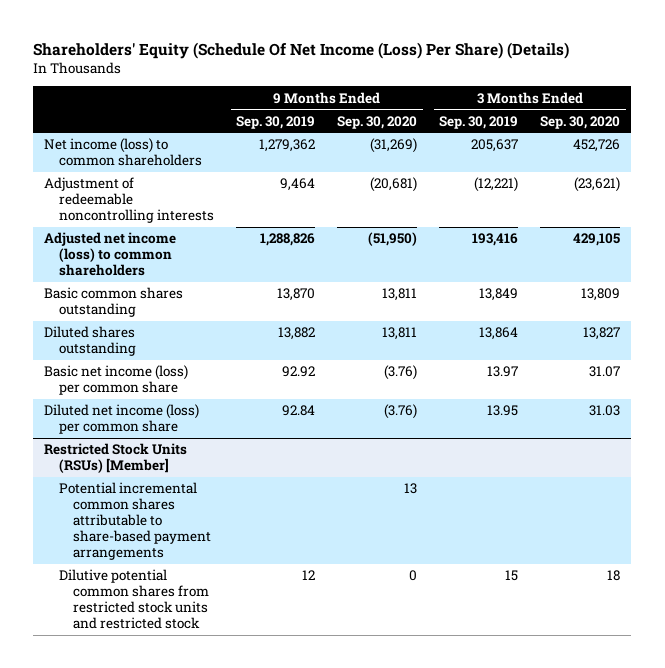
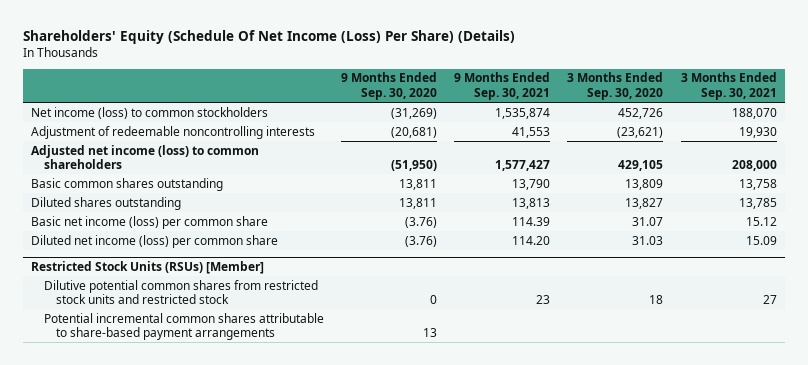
- | 9 Months Ended Sep. 30, 2019 | 9 Months Ended Sep. 30, 2020 | 3 Months Ended Sep. 30, 2019 | 3 Months Ended Sep. 30, 2020
+ | 9 Months Ended Sep. 30, 2020 | 9 Months Ended Sep. 30, 2021 | 3 Months Ended Sep. 30, 2020 | 3 Months Ended Sep. 30, 2021
- Net income (loss) to common shareholders | 1,279,362 | (31,269) | 205,637 | 452,726
+ Net income (loss) to common stockholders | (31,269) | 1,535,874 | 452,726 | 188,070
@ Restricted Stock Units (RSUs) [Member]
moved down: Potential incremental common shares attributable to share-based payment arrangements | 13 | | |

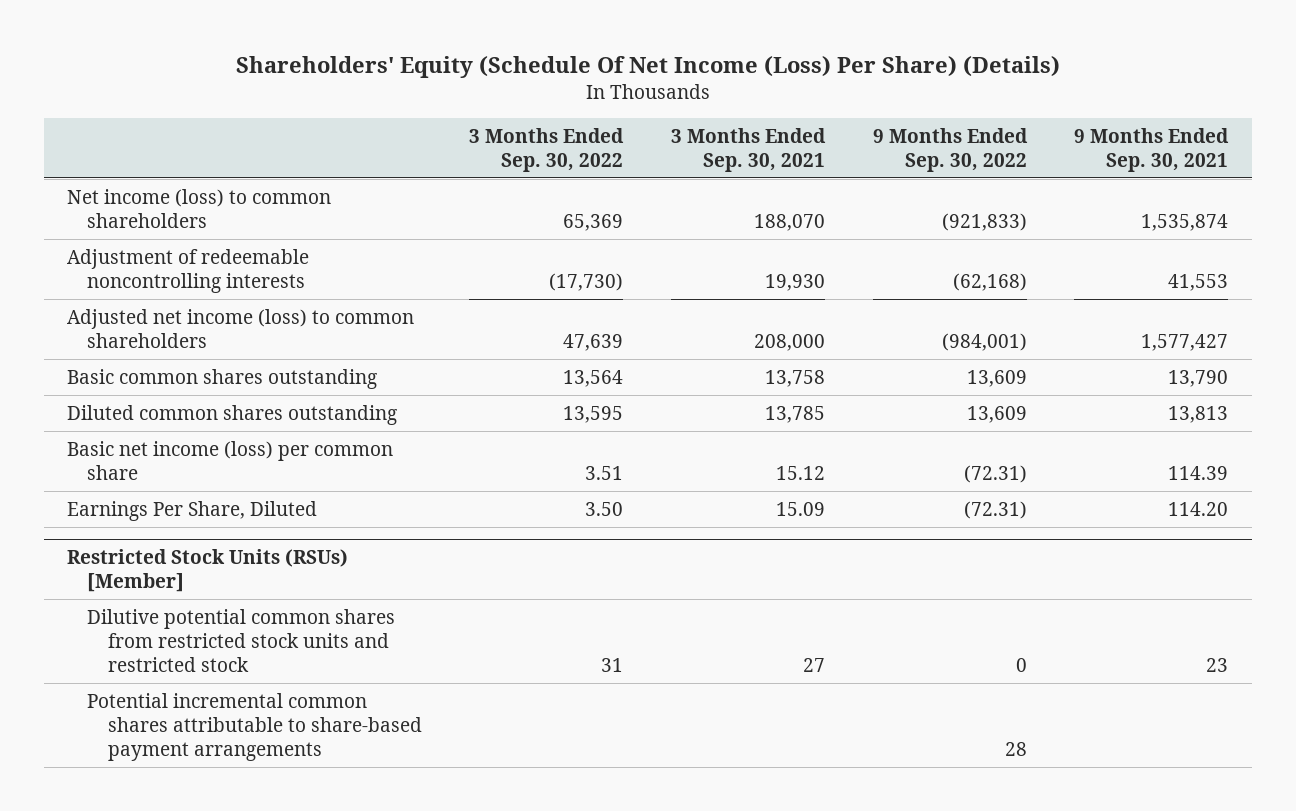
- | 9 Months Ended Sep. 30, 2020 | 9 Months Ended Sep. 30, 2021 | 3 Months Ended Sep. 30, 2020 | 3 Months Ended Sep. 30, 2021
+ | 3 Months Ended Sep. 30, 2022 | 3 Months Ended Sep. 30, 2021 | 9 Months Ended Sep. 30, 2022 | 9 Months Ended Sep. 30, 2021
- Net income (loss) to common stockholders | (31,269) | 1,535,874 | 452,726 | 188,070
+ Net income (loss) to common shareholders | 65,369 | 188,070 | (921,833) | 1,535,874
- Diluted shares outstanding | 13,811 | 13,813 | 13,827 | 13,785
+ Diluted common shares outstanding | 13,595 | 13,785 | 13,609 | 13,813
- Diluted net income (loss) per common share | (3.76) | 114.20 | 31.03 | 15.09
+ Earnings Per Share, Diluted | 3.50 | 15.09 | (72.31) | 114.20

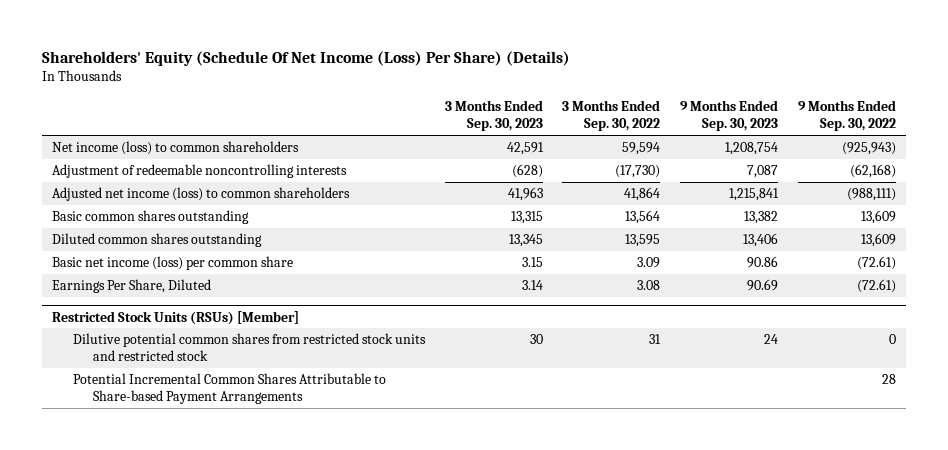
- | 3 Months Ended Sep. 30, 2022 | 3 Months Ended Sep. 30, 2021 | 9 Months Ended Sep. 30, 2022 | 9 Months Ended Sep. 30, 2021
+ | 3 Months Ended Sep. 30, 2023 | 3 Months Ended Sep. 30, 2022 | 9 Months Ended Sep. 30, 2023 | 9 Months Ended Sep. 30, 2022
- Net income (loss) to common shareholders | 65,369 | 188,070 | (921,833) | 1,535,874
+ Net income (loss) to common shareholders | 42,591 | 59,594 | 1,208,754 | (925,943)
- Adjusted net income (loss) to common shareholders | 47,639 | 208,000 | (984,001) | 1,577,427
+ Adjusted net income (loss) to common shareholders | 41,963 | 41,864 | 1,215,841 | (988,111)
- Basic net income (loss) per common share | 3.51 | 15.12 | (72.31) | 114.39
- Earnings Per Share, Diluted | 3.50 | 15.09 | (72.31) | 114.20
+ Basic net income (loss) per common share | 3.15 | 3.09 | 90.86 | (72.61)
+ Earnings Per Share, Diluted | 3.14 | 3.08 | 90.69 | (72.61)
@ Restricted Stock Units (RSUs) [Member]
- Potential incremental common shares attributable to share-based payment arrangements | | | 28 |
+ Potential Incremental Common Shares Attributable to Share-based Payment Arrangements | | | | 28

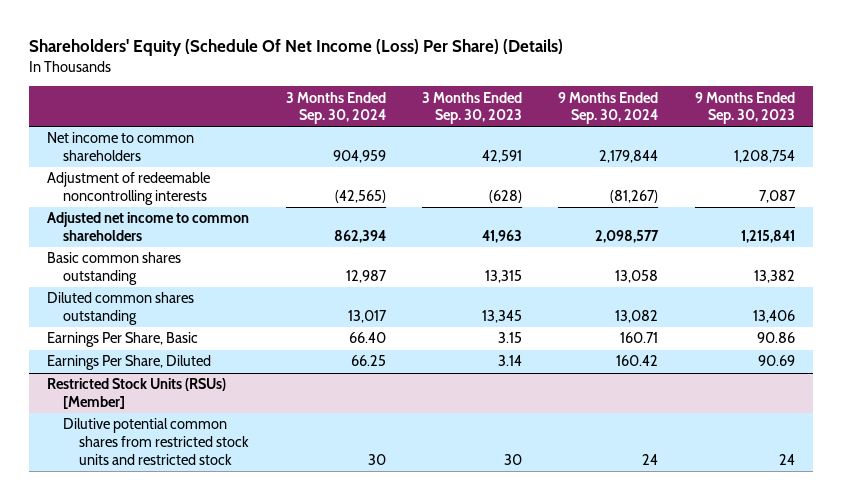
- | 3 Months Ended Sep. 30, 2023 | 3 Months Ended Sep. 30, 2022 | 9 Months Ended Sep. 30, 2023 | 9 Months Ended Sep. 30, 2022
+ | 3 Months Ended Sep. 30, 2024 | 3 Months Ended Sep. 30, 2023 | 9 Months Ended Sep. 30, 2024 | 9 Months Ended Sep. 30, 2023
- Net income (loss) to common shareholders | 42,591 | 59,594 | 1,208,754 | (925,943)
+ Net income to common shareholders | 904,959 | 42,591 | 2,179,844 | 1,208,754
- Adjusted net income (loss) to common shareholders | 41,963 | 41,864 | 1,215,841 | (988,111)
+ Adjusted net income to common shareholders | 862,394 | 41,963 | 2,098,577 | 1,215,841
- Basic net income (loss) per common share | 3.15 | 3.09 | 90.86 | (72.61)
+ Earnings Per Share, Basic | 66.40 | 3.15 | 160.71 | 90.86
@ Restricted Stock Units (RSUs) [Member]
- Potential Incremental Common Shares Attributable to Share-based Payment Arrangements | | | | 28

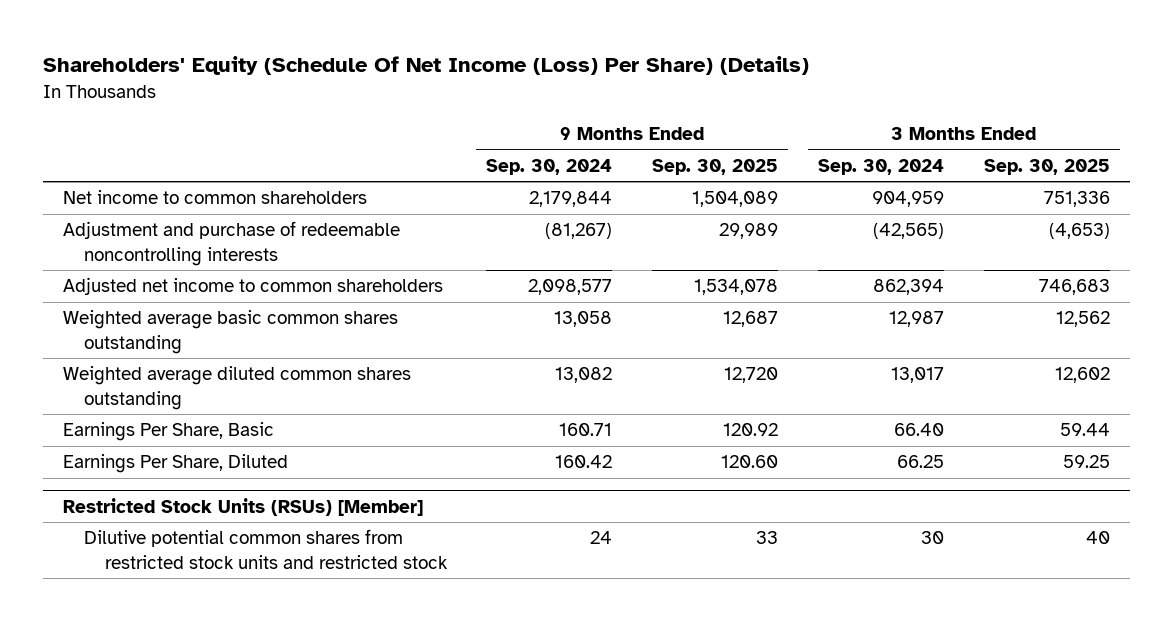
- | 3 Months Ended Sep. 30, 2024 | 3 Months Ended Sep. 30, 2023 | 9 Months Ended Sep. 30, 2024 | 9 Months Ended Sep. 30, 2023
+ | 9 Months Ended Sep. 30, 2024 | 9 Months Ended Sep. 30, 2025 | 3 Months Ended Sep. 30, 2024 | 3 Months Ended Sep. 30, 2025
- Adjustment of redeemable noncontrolling interests | (42,565) | (628) | (81,267) | 7,087
+ Adjustment and purchase of redeemable noncontrolling interests | (81,267) | 29,989 | (42,565) | (4,653)
- Basic common shares outstanding | 12,987 | 13,315 | 13,058 | 13,382
- Diluted common shares outstanding | 13,017 | 13,345 | 13,082 | 13,406
+ Weighted average basic common shares outstanding | 13,058 | 12,687 | 12,987 | 12,562
+ Weighted average diluted common shares outstanding | 13,082 | 12,720 | 13,017 | 12,602

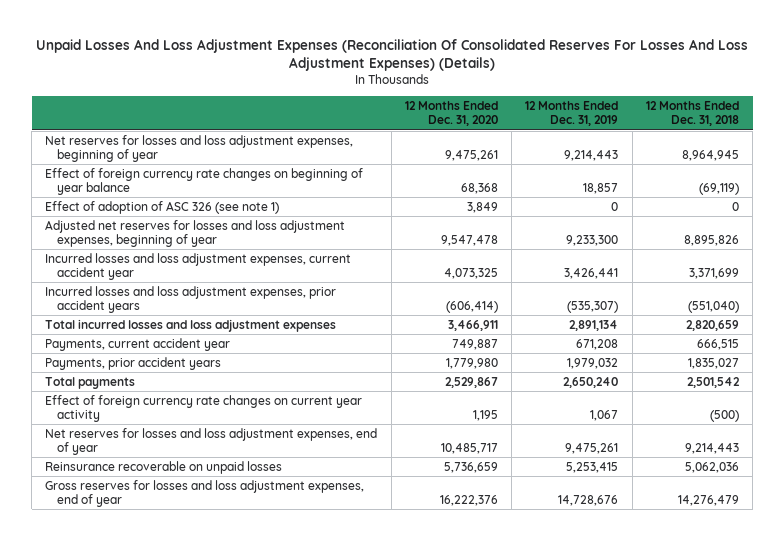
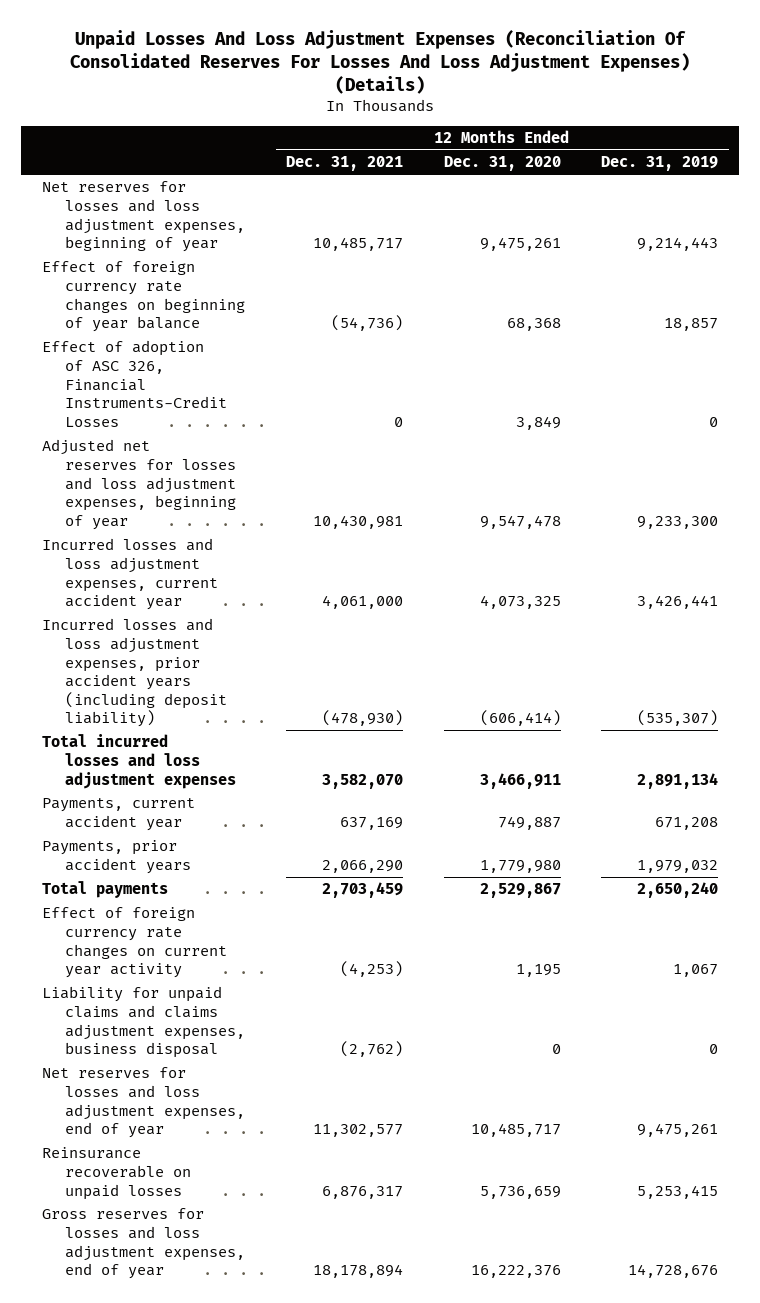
- | 12 Months Ended Dec. 31, 2020 | 12 Months Ended Dec. 31, 2019 | 12 Months Ended Dec. 31, 2018
+ | 12 Months Ended Dec. 31, 2021 | 12 Months Ended Dec. 31, 2020 | 12 Months Ended Dec. 31, 2019
- Effect of adoption of ASC 326 (see note 1) | 3,849 | 0 | 0
+ Effect of adoption of ASC 326, Financial Instruments-Credit Losses | 0 | 3,849 | 0
- Incurred losses and loss adjustment expenses, prior accident years | (606,414) | (535,307) | (551,040)
+ Incurred losses and loss adjustment expenses, prior accident years (including deposit liability) | (478,930) | (606,414) | (535,307)
+ Liability for unpaid claims and claims adjustment expenses, business disposal | (2,762) | 0 | 0

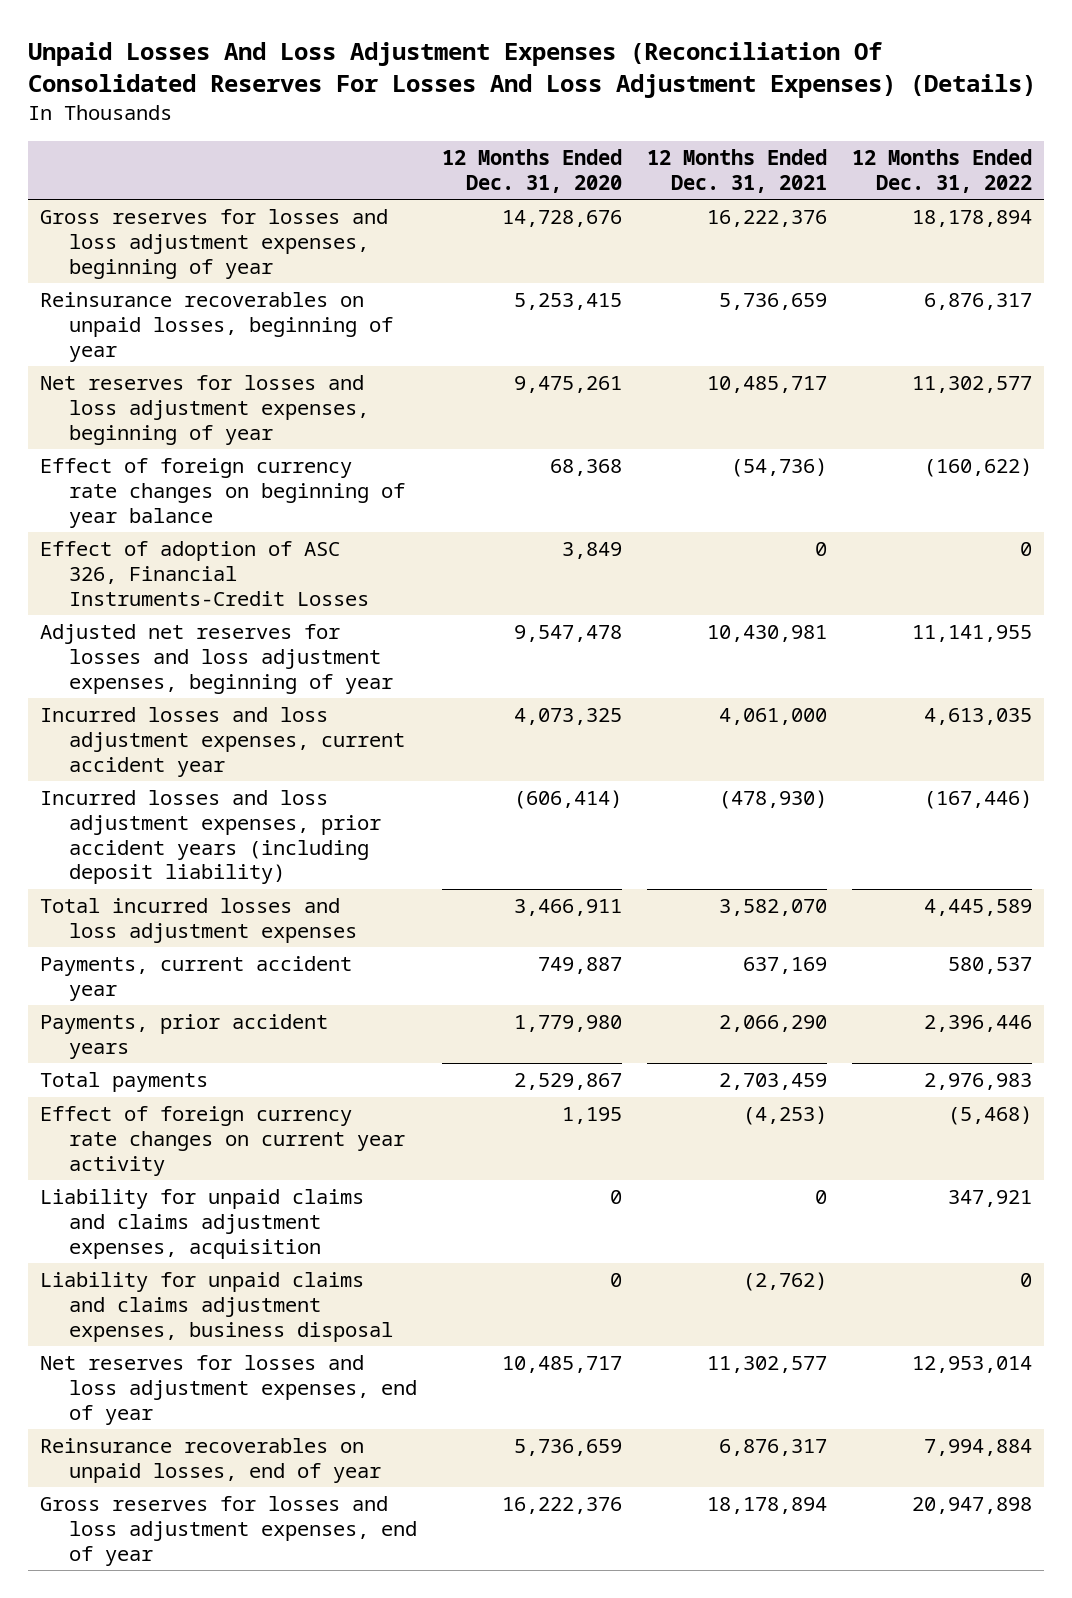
- | 12 Months Ended Dec. 31, 2021 | 12 Months Ended Dec. 31, 2020 | 12 Months Ended Dec. 31, 2019
+ | 12 Months Ended Dec. 31, 2020 | 12 Months Ended Dec. 31, 2021 | 12 Months Ended Dec. 31, 2022
+ Gross reserves for losses and loss adjustment expenses, beginning of year | 14,728,676 | 16,222,376 | 18,178,894
+ Reinsurance recoverables on unpaid losses, beginning of year | 5,253,415 | 5,736,659 | 6,876,317
+ Liability for unpaid claims and claims adjustment expenses, acquisition | 0 | 0 | 347,921
- Reinsurance recoverable on unpaid losses | 6,876,317 | 5,736,659 | 5,253,415
+ Reinsurance recoverables on unpaid losses, end of year | 5,736,659 | 6,876,317 | 7,994,884

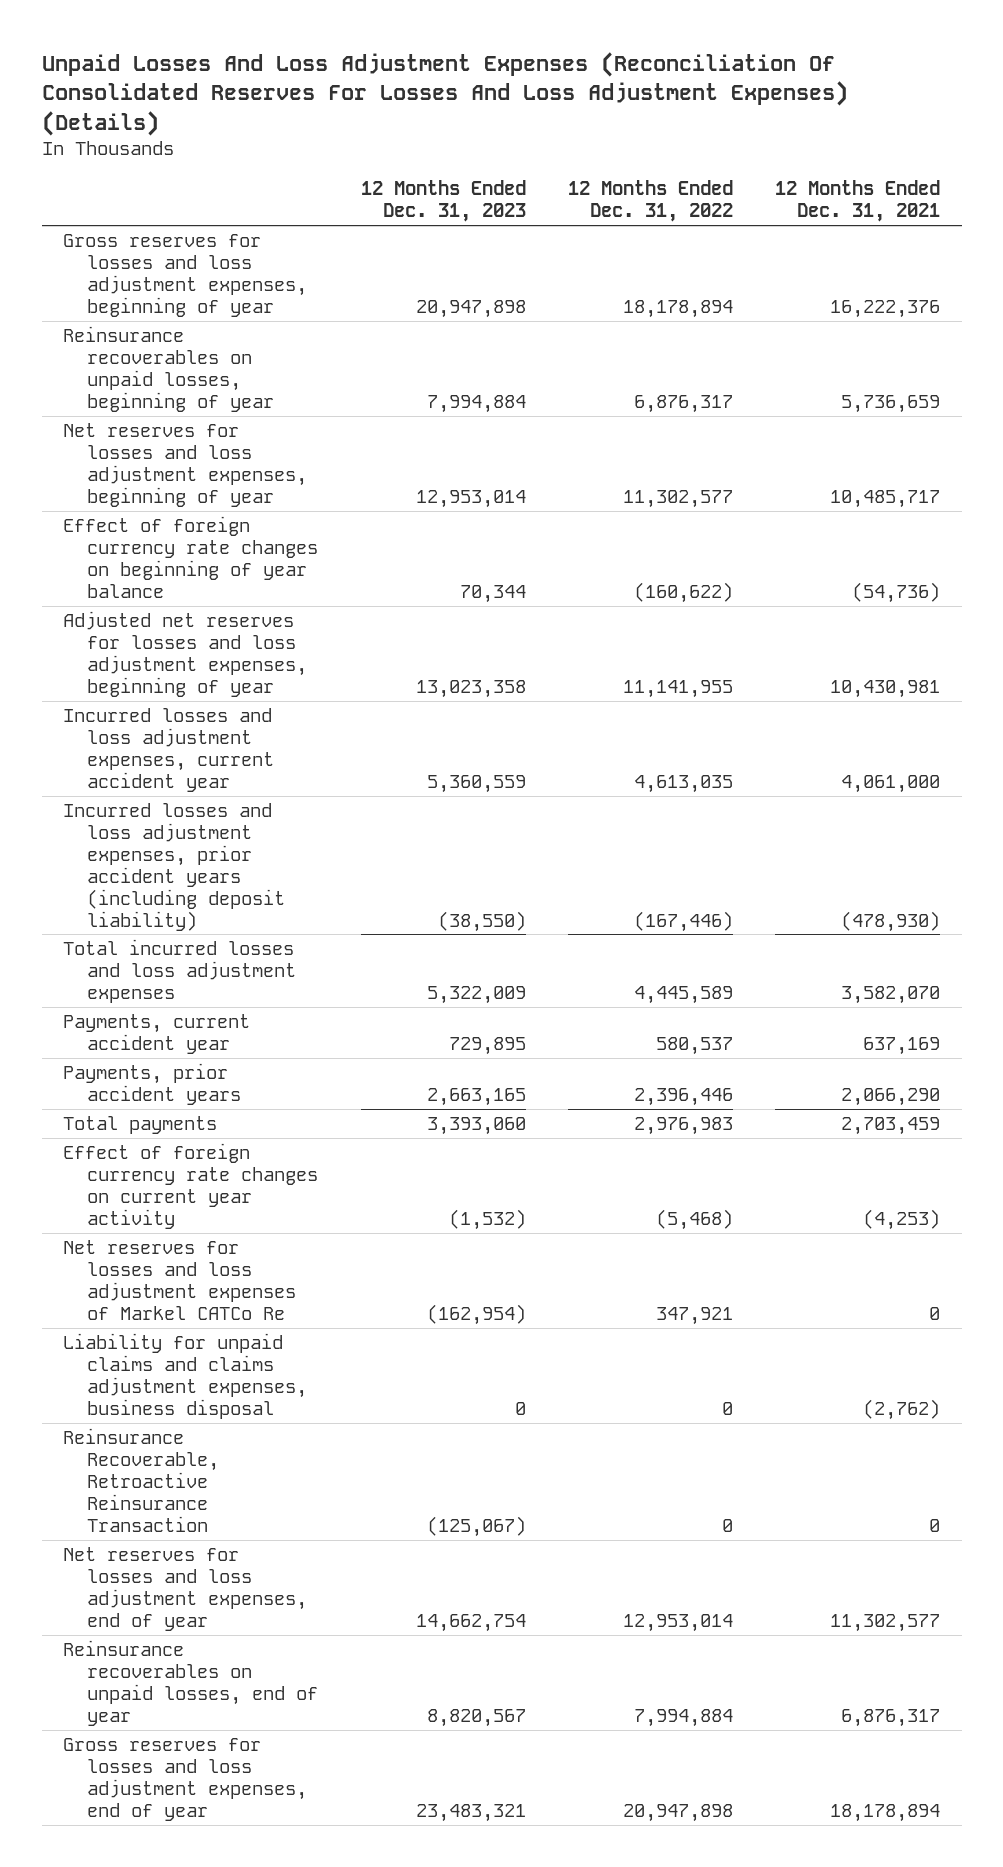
- | 12 Months Ended Dec. 31, 2020 | 12 Months Ended Dec. 31, 2021 | 12 Months Ended Dec. 31, 2022
+ | 12 Months Ended Dec. 31, 2023 | 12 Months Ended Dec. 31, 2022 | 12 Months Ended Dec. 31, 2021
- Effect of adoption of ASC 326, Financial Instruments-Credit Losses | 3,849 | 0 | 0
- Liability for unpaid claims and claims adjustment expenses, acquisition | 0 | 0 | 347,921
+ Net reserves for losses and loss adjustment expenses of Markel CATCo Re | (162,954) | 347,921 | 0
+ Reinsurance Recoverable, Retroactive Reinsurance Transaction | (125,067) | 0 | 0

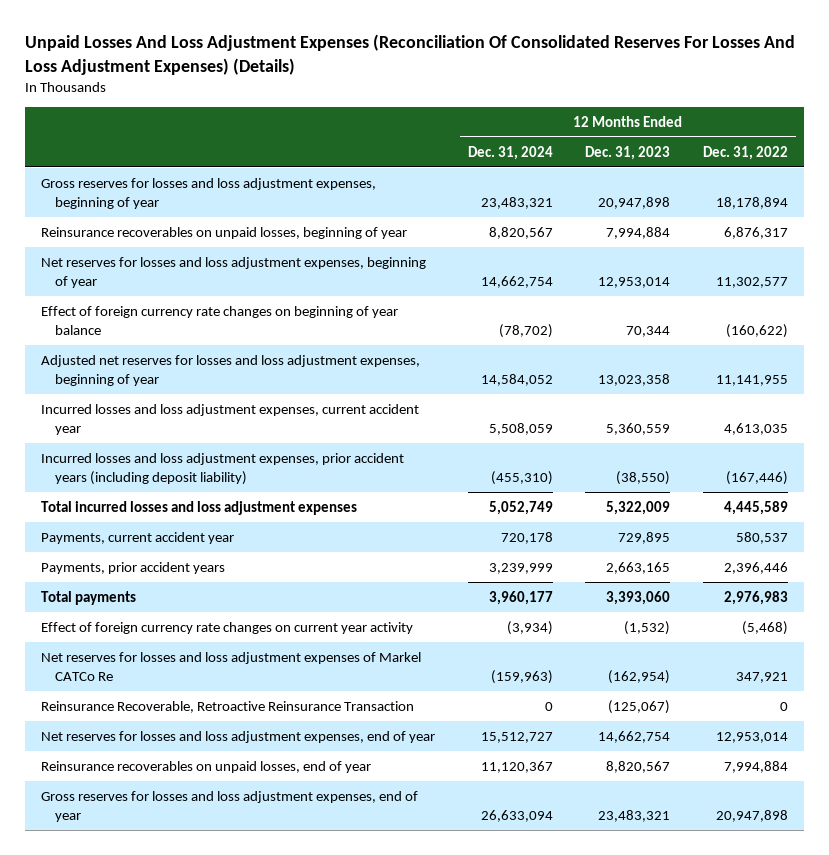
- | 12 Months Ended Dec. 31, 2023 | 12 Months Ended Dec. 31, 2022 | 12 Months Ended Dec. 31, 2021
+ | 12 Months Ended Dec. 31, 2024 | 12 Months Ended Dec. 31, 2023 | 12 Months Ended Dec. 31, 2022
- Liability for unpaid claims and claims adjustment expenses, business disposal | 0 | 0 | (2,762)

